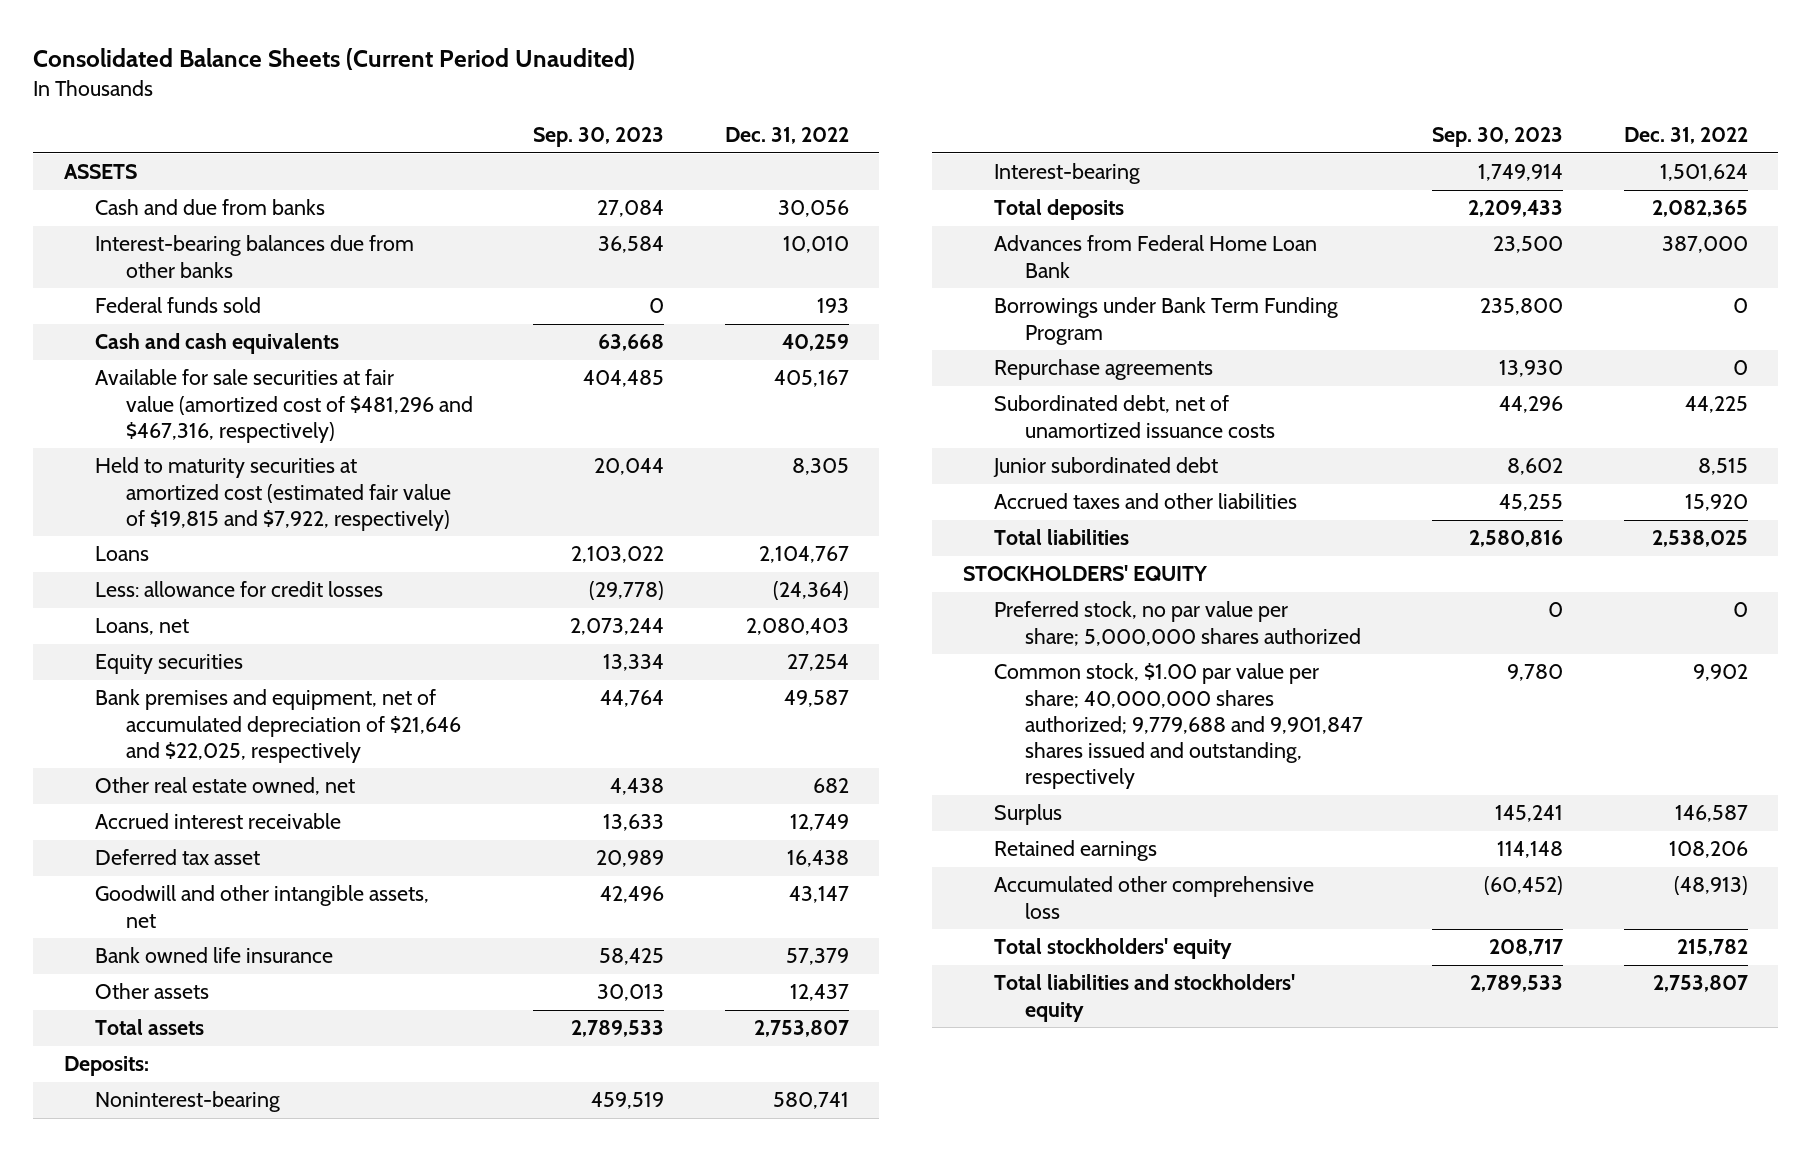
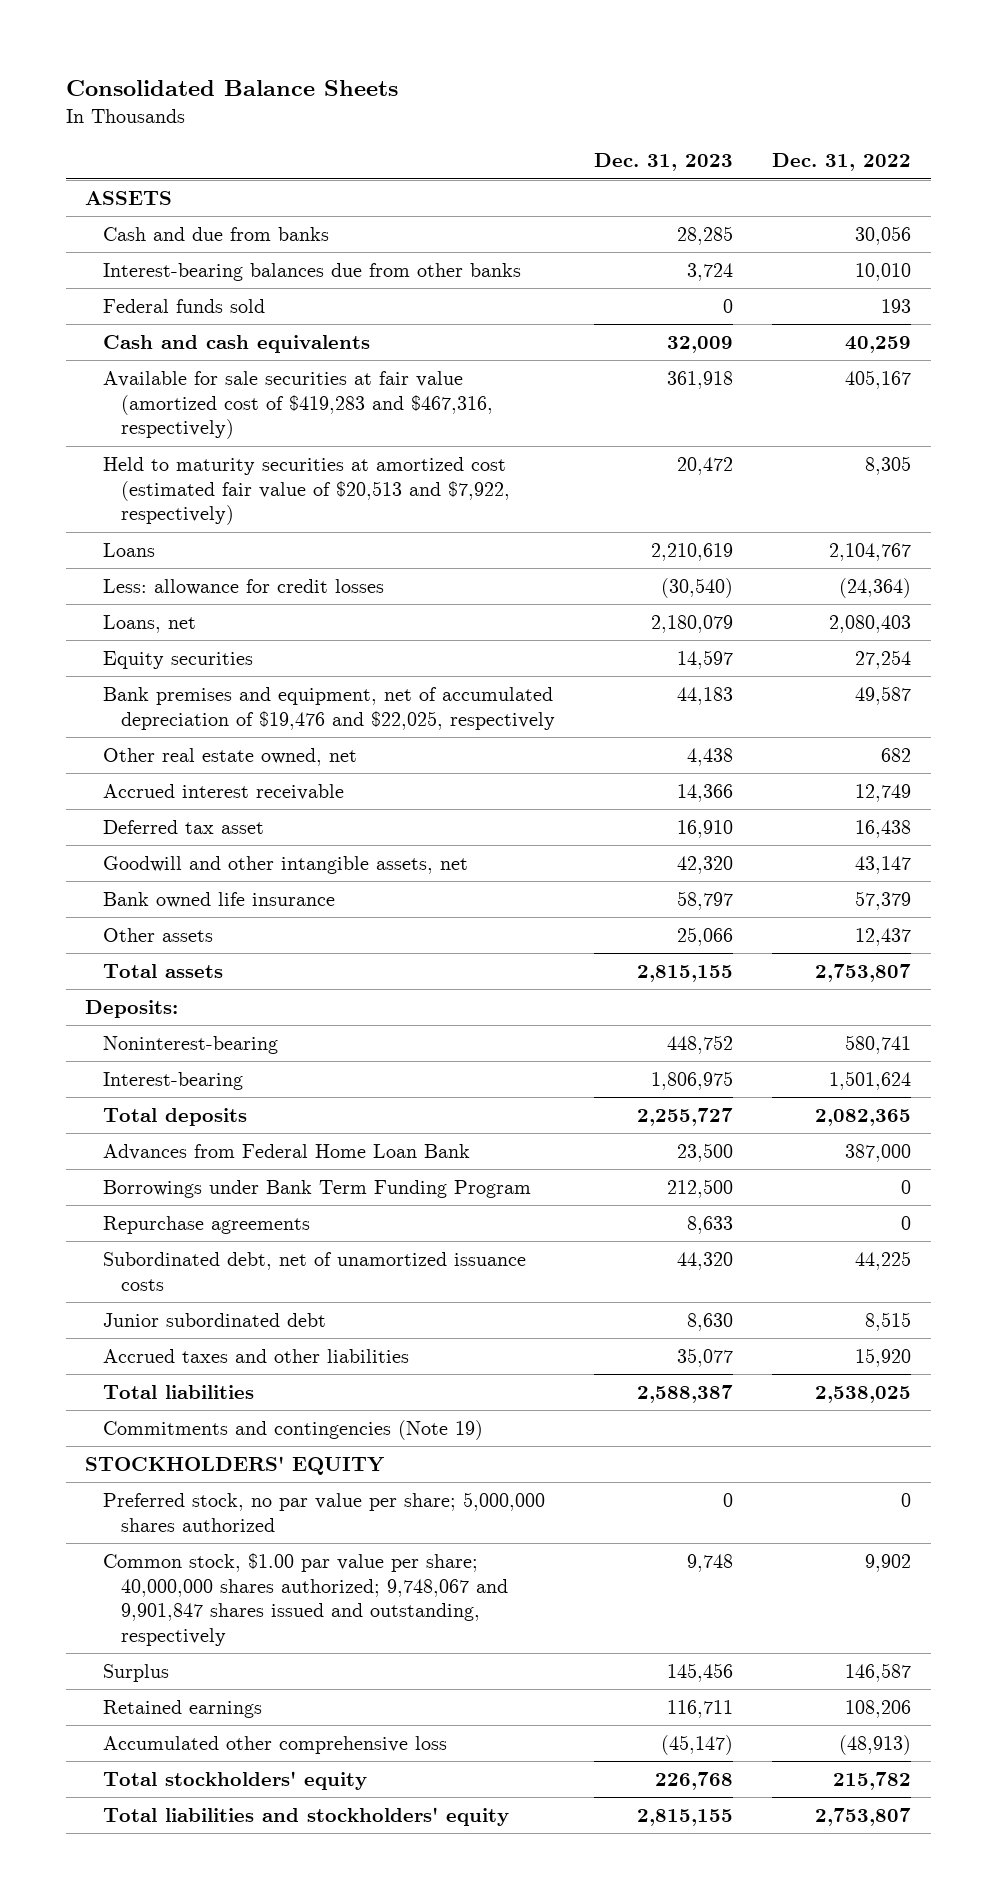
- Consolidated Balance Sheets (Current Period Unaudited)
+ Consolidated Balance Sheets
- | Sep. 30, 2023 | Dec. 31, 2022
+ | Dec. 31, 2023 | Dec. 31, 2022
- Available for sale securities at fair value (amortized cost of $481,296 and $467,316, respectively) | 404,485 | 405,167
- Held to maturity securities at amortized cost (estimated fair value of $19,815 and $7,922, respectively) | 20,044 | 8,305
+ Available for sale securities at fair value (amortized cost of $419,283 and $467,316, respectively) | 361,918 | 405,167
+ Held to maturity securities at amortized cost (estimated fair value of $20,513 and $7,922, respectively) | 20,472 | 8,305
- Bank premises and equipment, net of accumulated depreciation of $21,646 and $22,025, respectively | 44,764 | 49,587
+ Bank premises and equipment, net of accumulated depreciation of $19,476 and $22,025, respectively | 44,183 | 49,587
+ Commitments and contingencies (Note 19)
- Common stock, $1.00 par value per share; 40,000,000 shares authorized; 9,779,688 and 9,901,847 shares issued and outstanding, respectively | 9,780 | 9,902
+ Common stock, $1.00 par value per share; 40,000,000 shares authorized; 9,748,067 and 9,901,847 shares issued and outstanding, respectively | 9,748 | 9,902

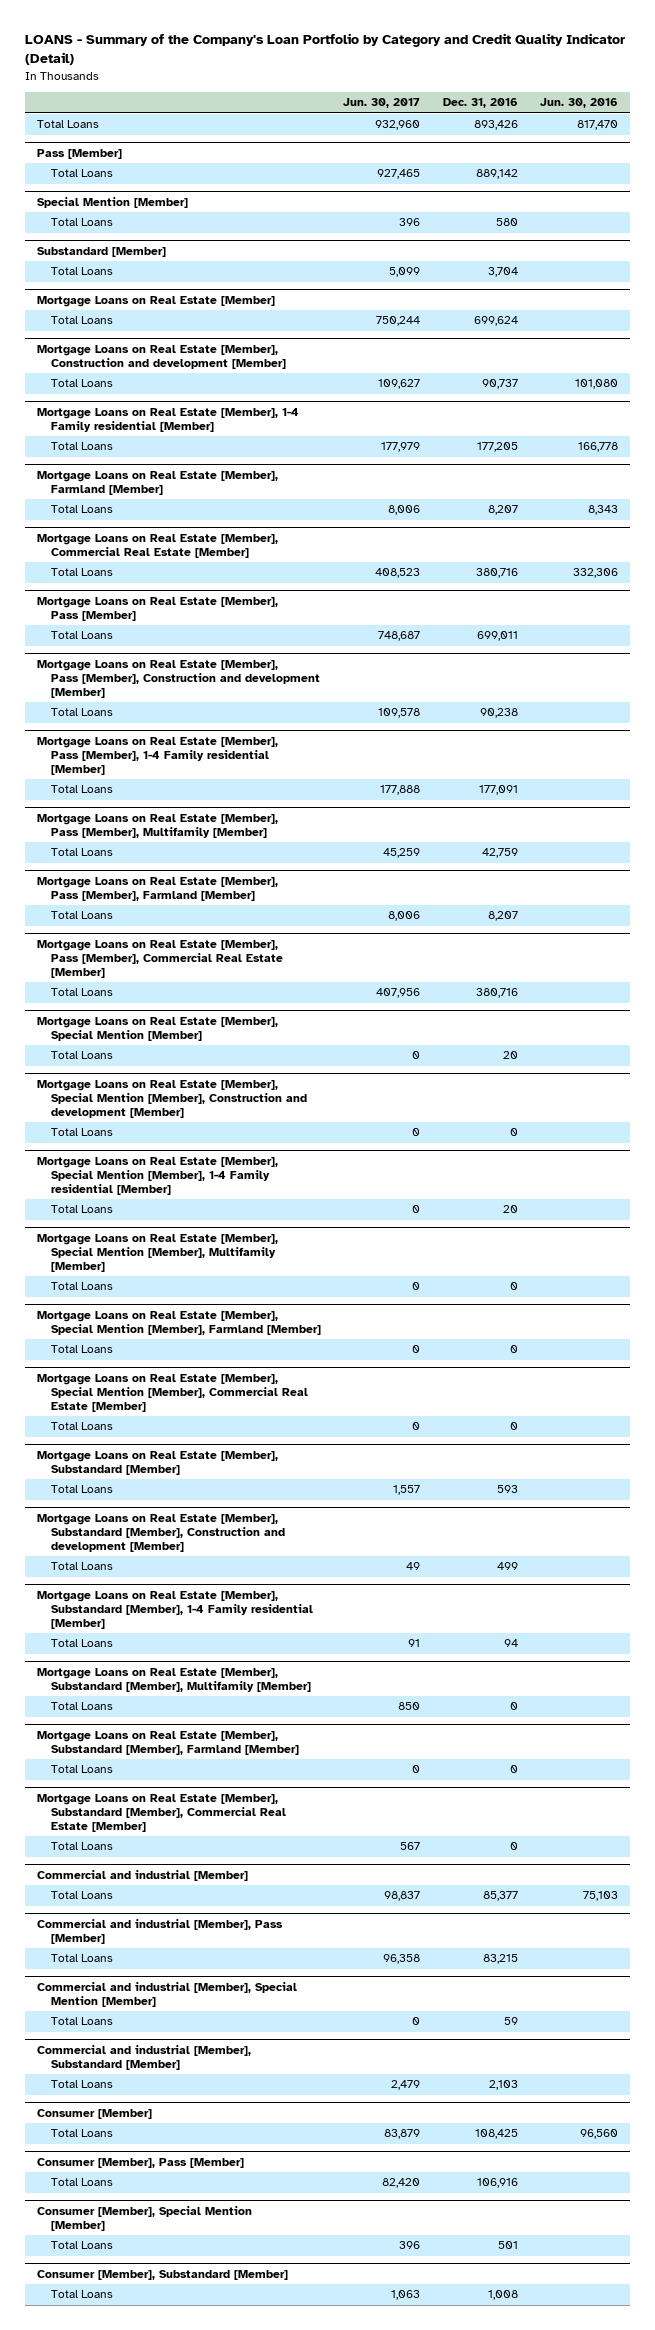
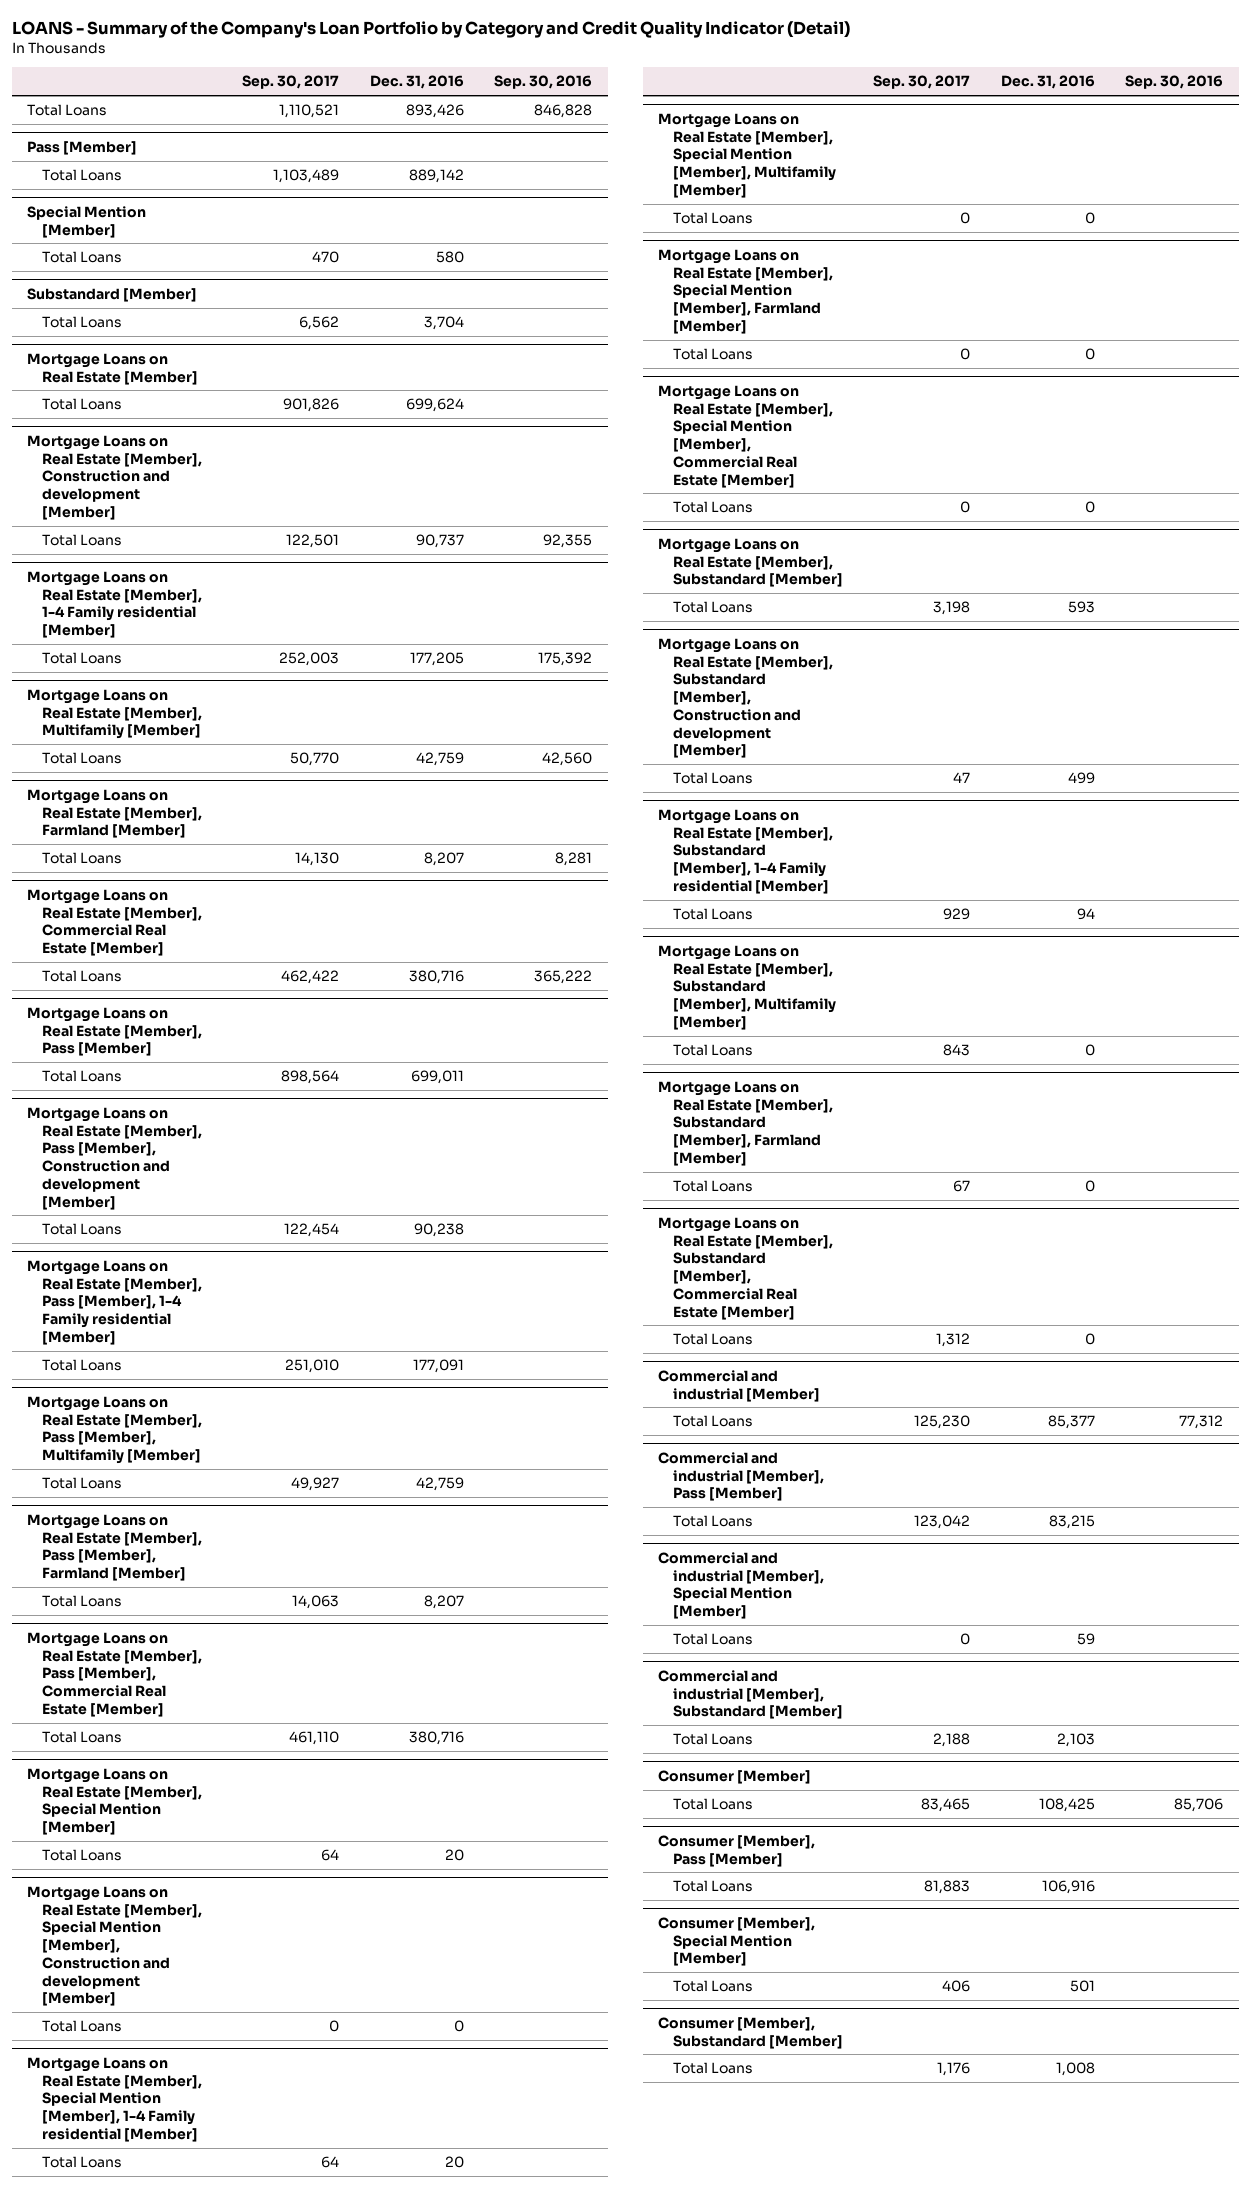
- | Jun. 30, 2017 | Dec. 31, 2016 | Jun. 30, 2016
+ | Sep. 30, 2017 | Dec. 31, 2016 | Sep. 30, 2016
+ Mortgage Loans on Real Estate [Member], Multifamily [Member]
+ Total Loans | 50,770 | 42,759 | 42,560

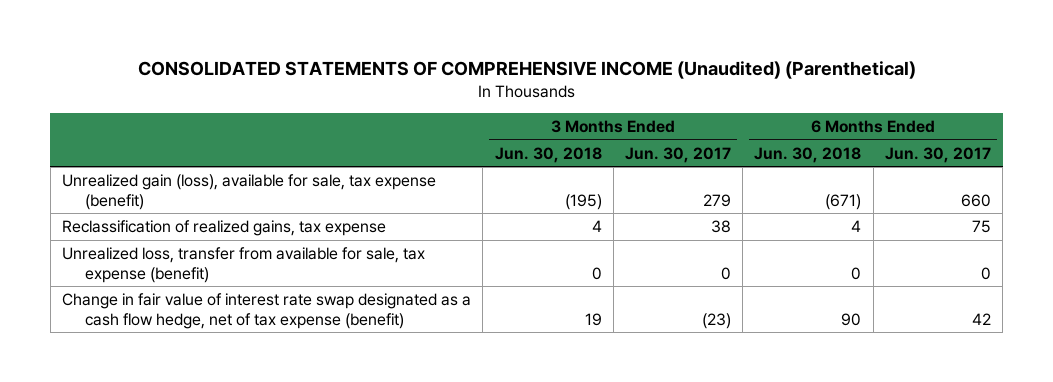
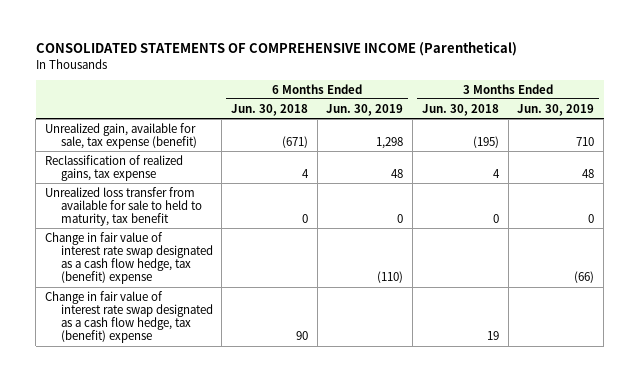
- CONSOLIDATED STATEMENTS OF COMPREHENSIVE INCOME (Unaudited) (Parenthetical)
+ CONSOLIDATED STATEMENTS OF COMPREHENSIVE INCOME (Parenthetical)
- | 3 Months Ended Jun. 30, 2018 | 3 Months Ended Jun. 30, 2017 | 6 Months Ended Jun. 30, 2018 | 6 Months Ended Jun. 30, 2017
+ | 6 Months Ended Jun. 30, 2018 | 6 Months Ended Jun. 30, 2019 | 3 Months Ended Jun. 30, 2018 | 3 Months Ended Jun. 30, 2019
- Unrealized gain (loss), available for sale, tax expense (benefit) | (195) | 279 | (671) | 660
+ Unrealized gain, available for sale, tax expense (benefit) | (671) | 1,298 | (195) | 710
- Unrealized loss, transfer from available for sale, tax expense (benefit) | 0 | 0 | 0 | 0
- Change in fair value of interest rate swap designated as a cash flow hedge, net of tax expense (benefit) | 19 | (23) | 90 | 42
+ Unrealized loss transfer from available for sale to held to maturity, tax benefit | 0 | 0 | 0 | 0
+ Change in fair value of interest rate swap designated as a cash flow hedge, tax (benefit) expense | | (110) | | (66)
+ Change in fair value of interest rate swap designated as a cash flow hedge, tax (benefit) expense | 90 | | 19 |

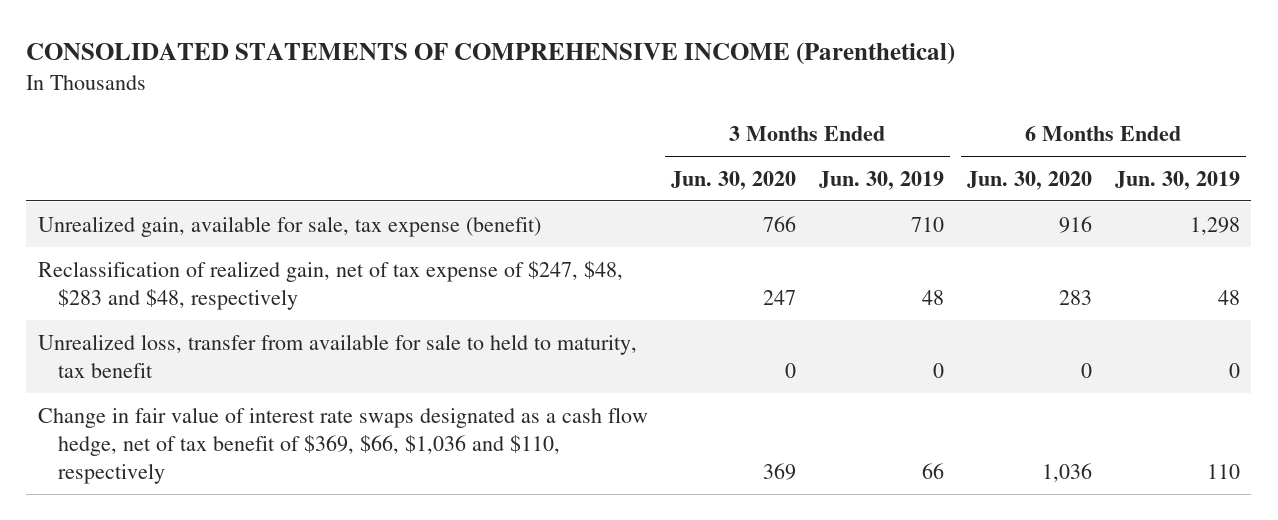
- | 6 Months Ended Jun. 30, 2018 | 6 Months Ended Jun. 30, 2019 | 3 Months Ended Jun. 30, 2018 | 3 Months Ended Jun. 30, 2019
+ | 3 Months Ended Jun. 30, 2020 | 3 Months Ended Jun. 30, 2019 | 6 Months Ended Jun. 30, 2020 | 6 Months Ended Jun. 30, 2019
- Reclassification of realized gains, tax expense | 4 | 48 | 4 | 48
- Unrealized loss transfer from available for sale to held to maturity, tax benefit | 0 | 0 | 0 | 0
- Change in fair value of interest rate swap designated as a cash flow hedge, tax (benefit) expense | | (110) | | (66)
- Change in fair value of interest rate swap designated as a cash flow hedge, tax (benefit) expense | 90 | | 19 |
+ Reclassification of realized gain, net of tax expense of $247, $48, $283 and $48, respectively | 247 | 48 | 283 | 48
+ Unrealized loss, transfer from available for sale to held to maturity, tax benefit | 0 | 0 | 0 | 0
+ Change in fair value of interest rate swaps designated as a cash flow hedge, net of tax benefit of $369, $66, $1,036 and $110, respectively | 369 | 66 | 1,036 | 110

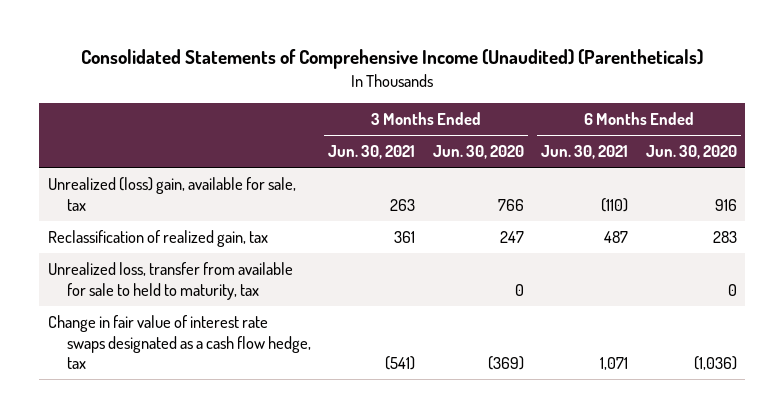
- CONSOLIDATED STATEMENTS OF COMPREHENSIVE INCOME (Parenthetical)
+ Consolidated Statements of Comprehensive Income (Unaudited) (Parentheticals)
- | 3 Months Ended Jun. 30, 2020 | 3 Months Ended Jun. 30, 2019 | 6 Months Ended Jun. 30, 2020 | 6 Months Ended Jun. 30, 2019
+ | 3 Months Ended Jun. 30, 2021 | 3 Months Ended Jun. 30, 2020 | 6 Months Ended Jun. 30, 2021 | 6 Months Ended Jun. 30, 2020
- Unrealized gain, available for sale, tax expense (benefit) | 766 | 710 | 916 | 1,298
- Reclassification of realized gain, net of tax expense of $247, $48, $283 and $48, respectively | 247 | 48 | 283 | 48
- Unrealized loss, transfer from available for sale to held to maturity, tax benefit | 0 | 0 | 0 | 0
- Change in fair value of interest rate swaps designated as a cash flow hedge, net of tax benefit of $369, $66, $1,036 and $110, respectively | 369 | 66 | 1,036 | 110
+ Unrealized (loss) gain, available for sale, tax | 263 | 766 | (110) | 916
+ Reclassification of realized gain, tax | 361 | 247 | 487 | 283
+ Unrealized loss, transfer from available for sale to held to maturity, tax | | 0 | | 0
+ Change in fair value of interest rate swaps designated as a cash flow hedge, tax | (541) | (369) | 1,071 | (1,036)

